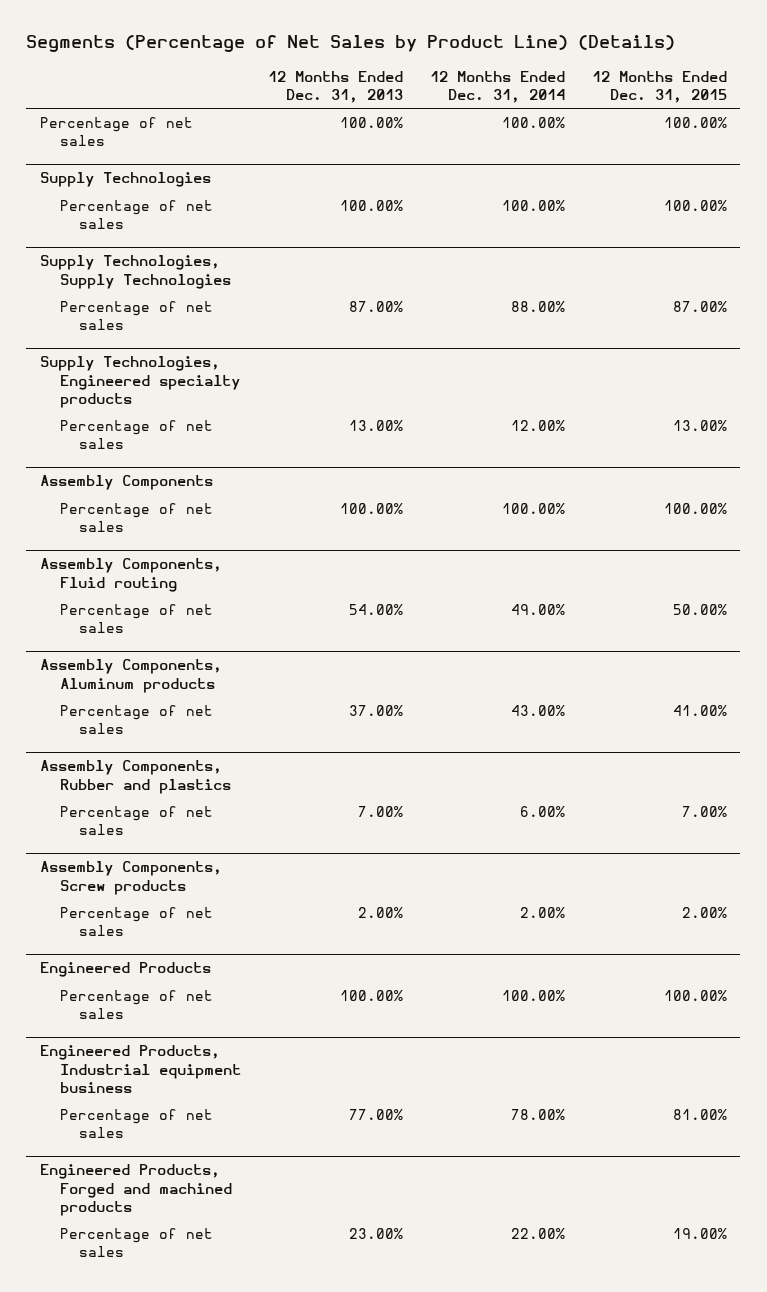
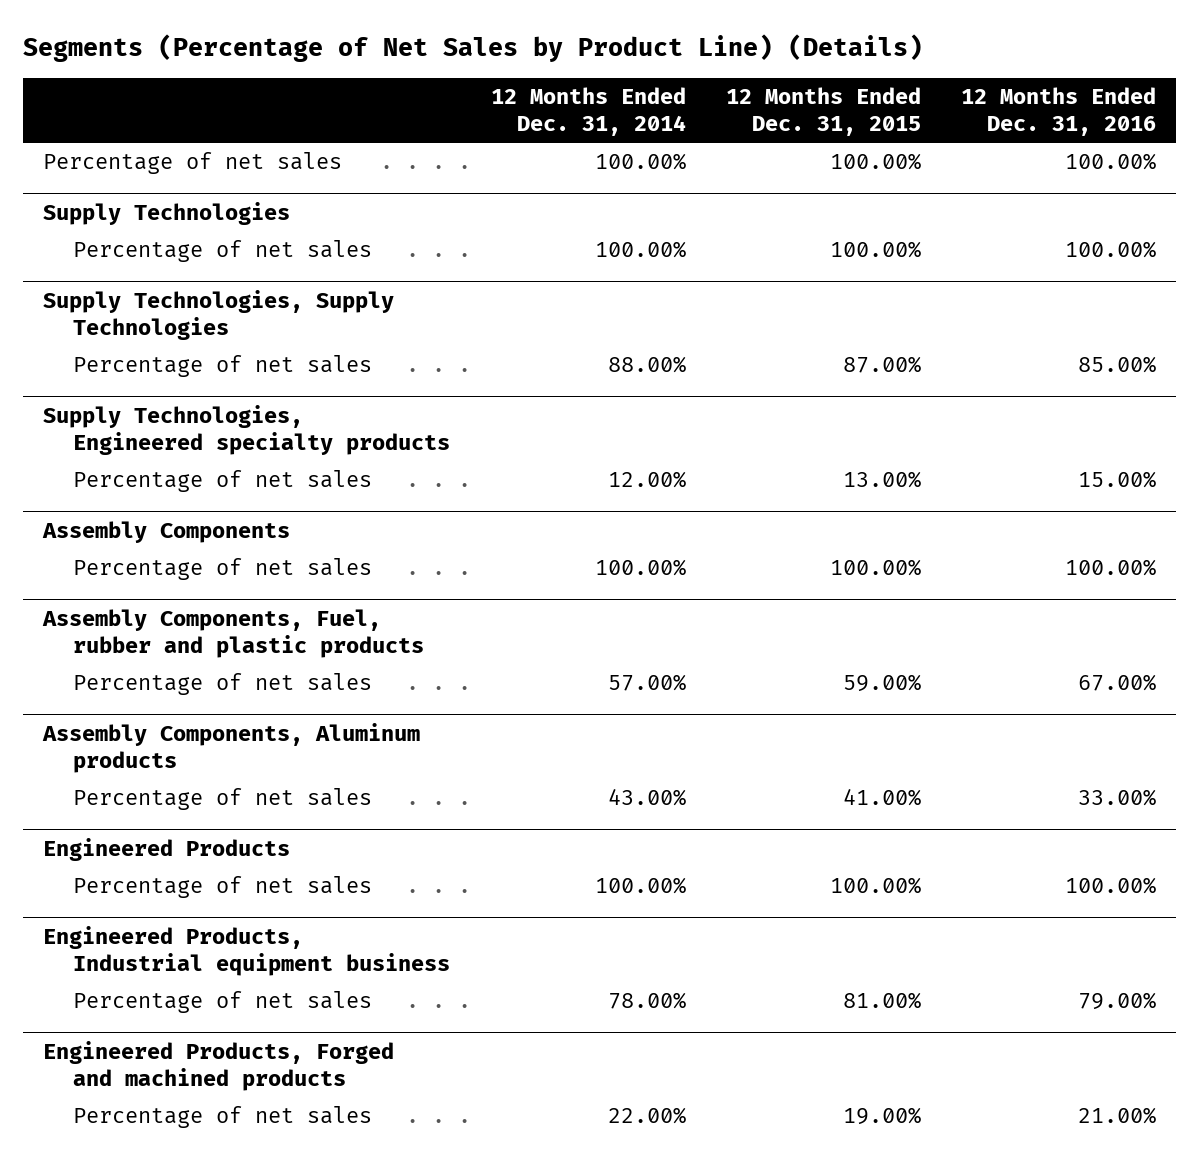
- | 12 Months Ended Dec. 31, 2013 | 12 Months Ended Dec. 31, 2014 | 12 Months Ended Dec. 31, 2015
+ | 12 Months Ended Dec. 31, 2014 | 12 Months Ended Dec. 31, 2015 | 12 Months Ended Dec. 31, 2016
- Assembly Components, Fluid routing
- Percentage of net sales | 54.00% | 49.00% | 50.00%
+ Assembly Components, Fuel, rubber and plastic products
+ Percentage of net sales | 57.00% | 59.00% | 67.00%
- Assembly Components, Rubber and plastics
- Percentage of net sales | 7.00% | 6.00% | 7.00%
- Assembly Components, Screw products
- Percentage of net sales | 2.00% | 2.00% | 2.00%

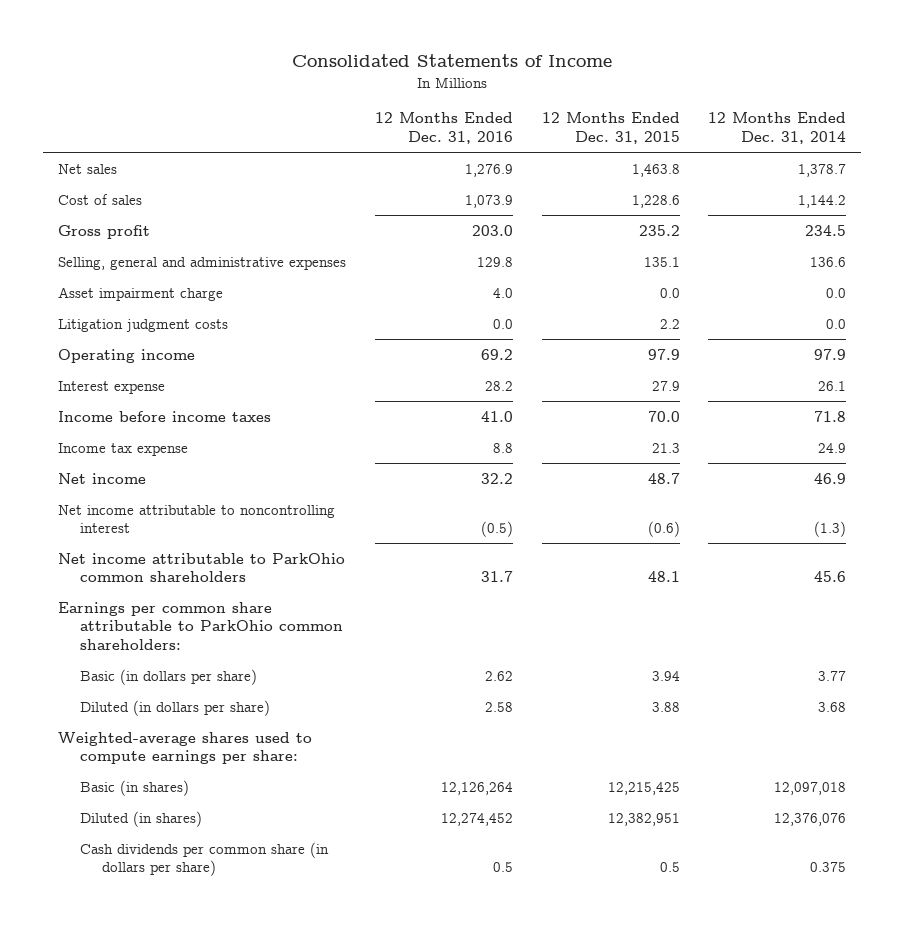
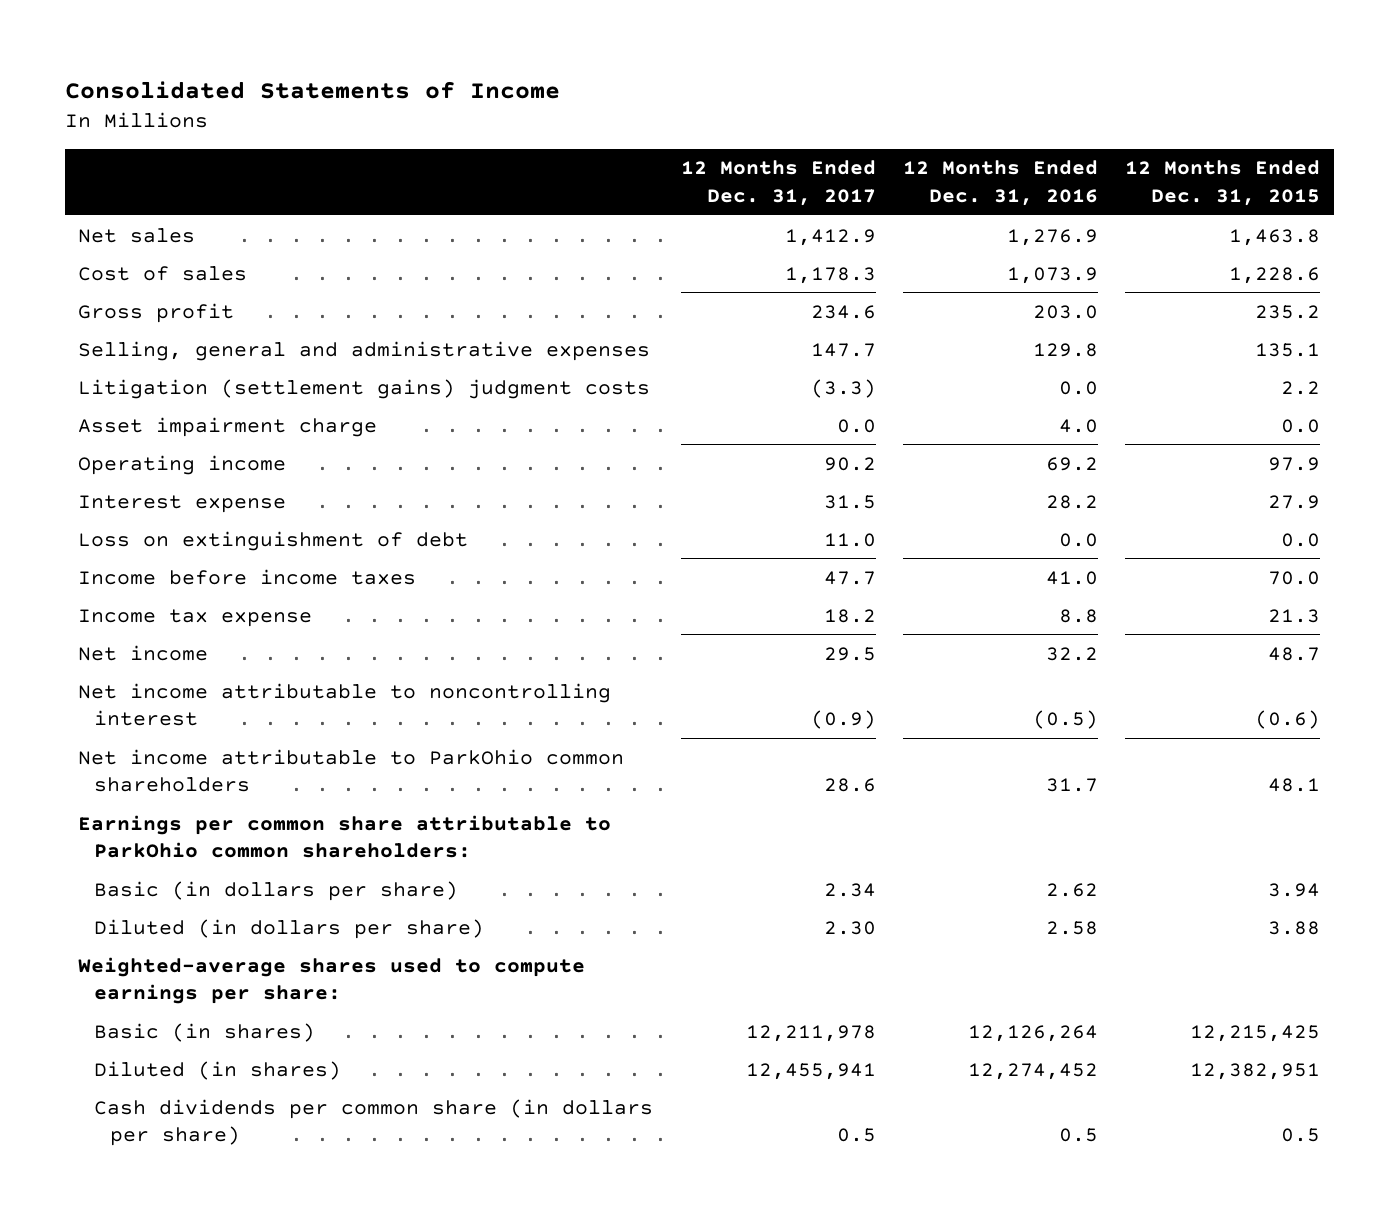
- | 12 Months Ended Dec. 31, 2016 | 12 Months Ended Dec. 31, 2015 | 12 Months Ended Dec. 31, 2014
+ | 12 Months Ended Dec. 31, 2017 | 12 Months Ended Dec. 31, 2016 | 12 Months Ended Dec. 31, 2015
+ Litigation (settlement gains) judgment costs | (3.3) | 0.0 | 2.2
- Litigation judgment costs | 0.0 | 2.2 | 0.0
+ Loss on extinguishment of debt | 11.0 | 0.0 | 0.0

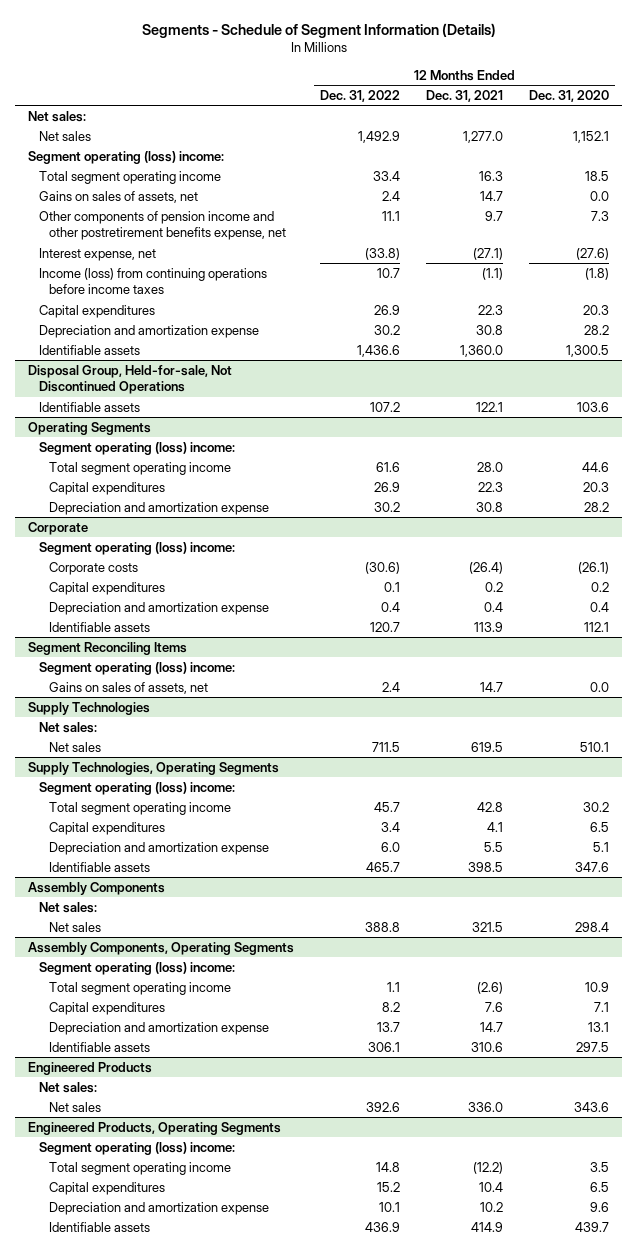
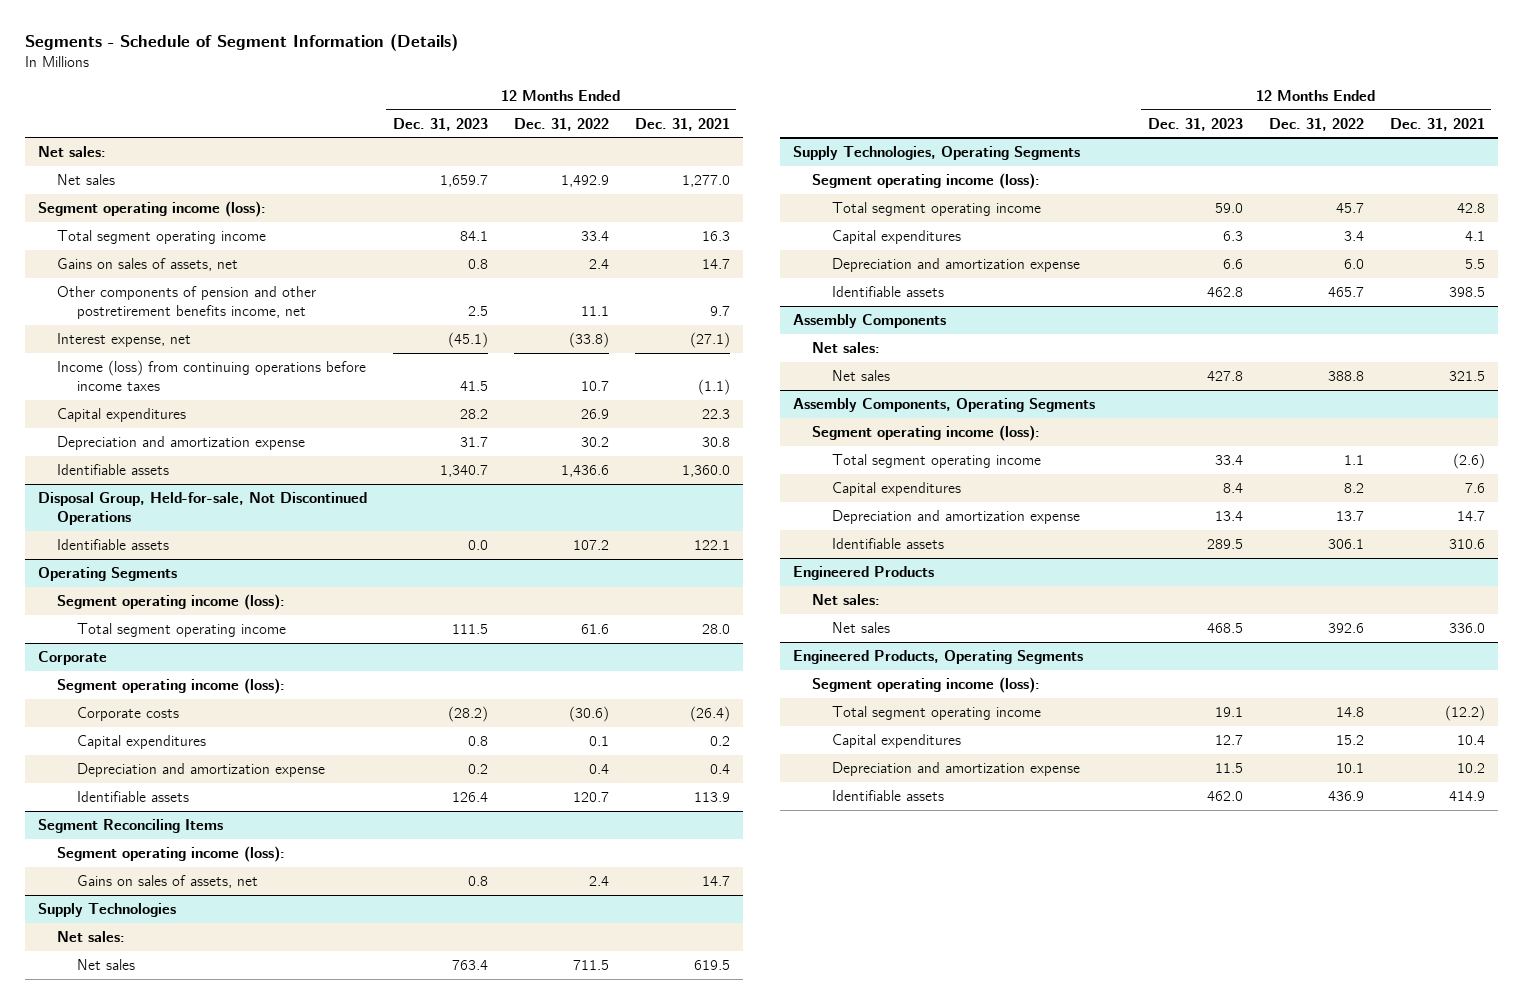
- | 12 Months Ended Dec. 31, 2022 | 12 Months Ended Dec. 31, 2021 | 12 Months Ended Dec. 31, 2020
+ | 12 Months Ended Dec. 31, 2023 | 12 Months Ended Dec. 31, 2022 | 12 Months Ended Dec. 31, 2021
- Segment operating (loss) income:
+ Segment operating income (loss):
- Other components of pension income and other postretirement benefits expense, net | 11.1 | 9.7 | 7.3
+ Other components of pension and other postretirement benefits income, net | 2.5 | 11.1 | 9.7
@ Operating Segments
- Segment operating (loss) income:
+ Segment operating income (loss):
- Capital expenditures | 26.9 | 22.3 | 20.3
- Depreciation and amortization expense | 30.2 | 30.8 | 28.2
@ Corporate
- Segment operating (loss) income:
+ Segment operating income (loss):
@ Segment Reconciling Items
- Segment operating (loss) income:
+ Segment operating income (loss):
@ Supply Technologies, Operating Segments
- Segment operating (loss) income:
+ Segment operating income (loss):
@ Assembly Components, Operating Segments
- Segment operating (loss) income:
+ Segment operating income (loss):
@ Engineered Products, Operating Segments
- Segment operating (loss) income:
+ Segment operating income (loss):

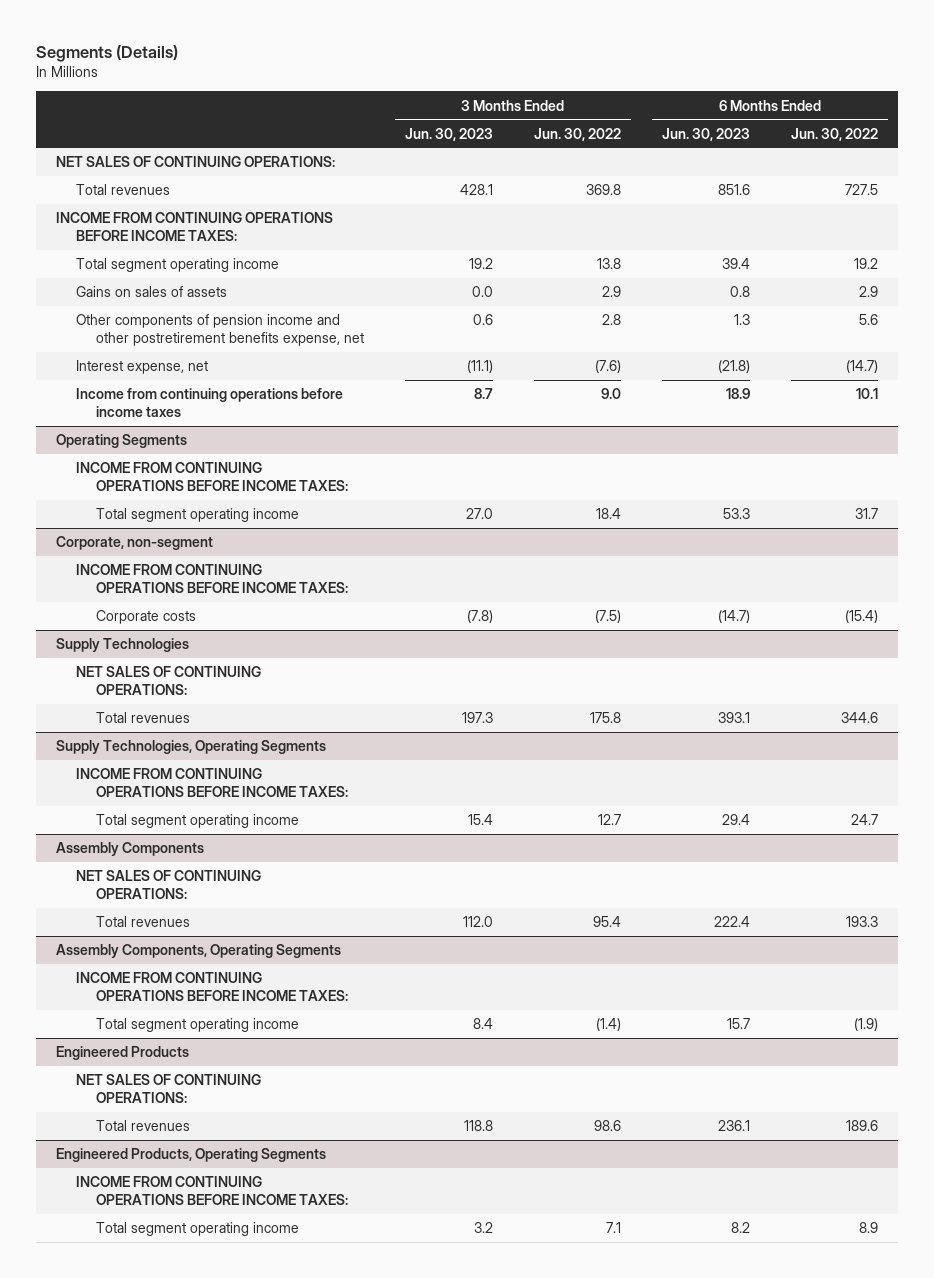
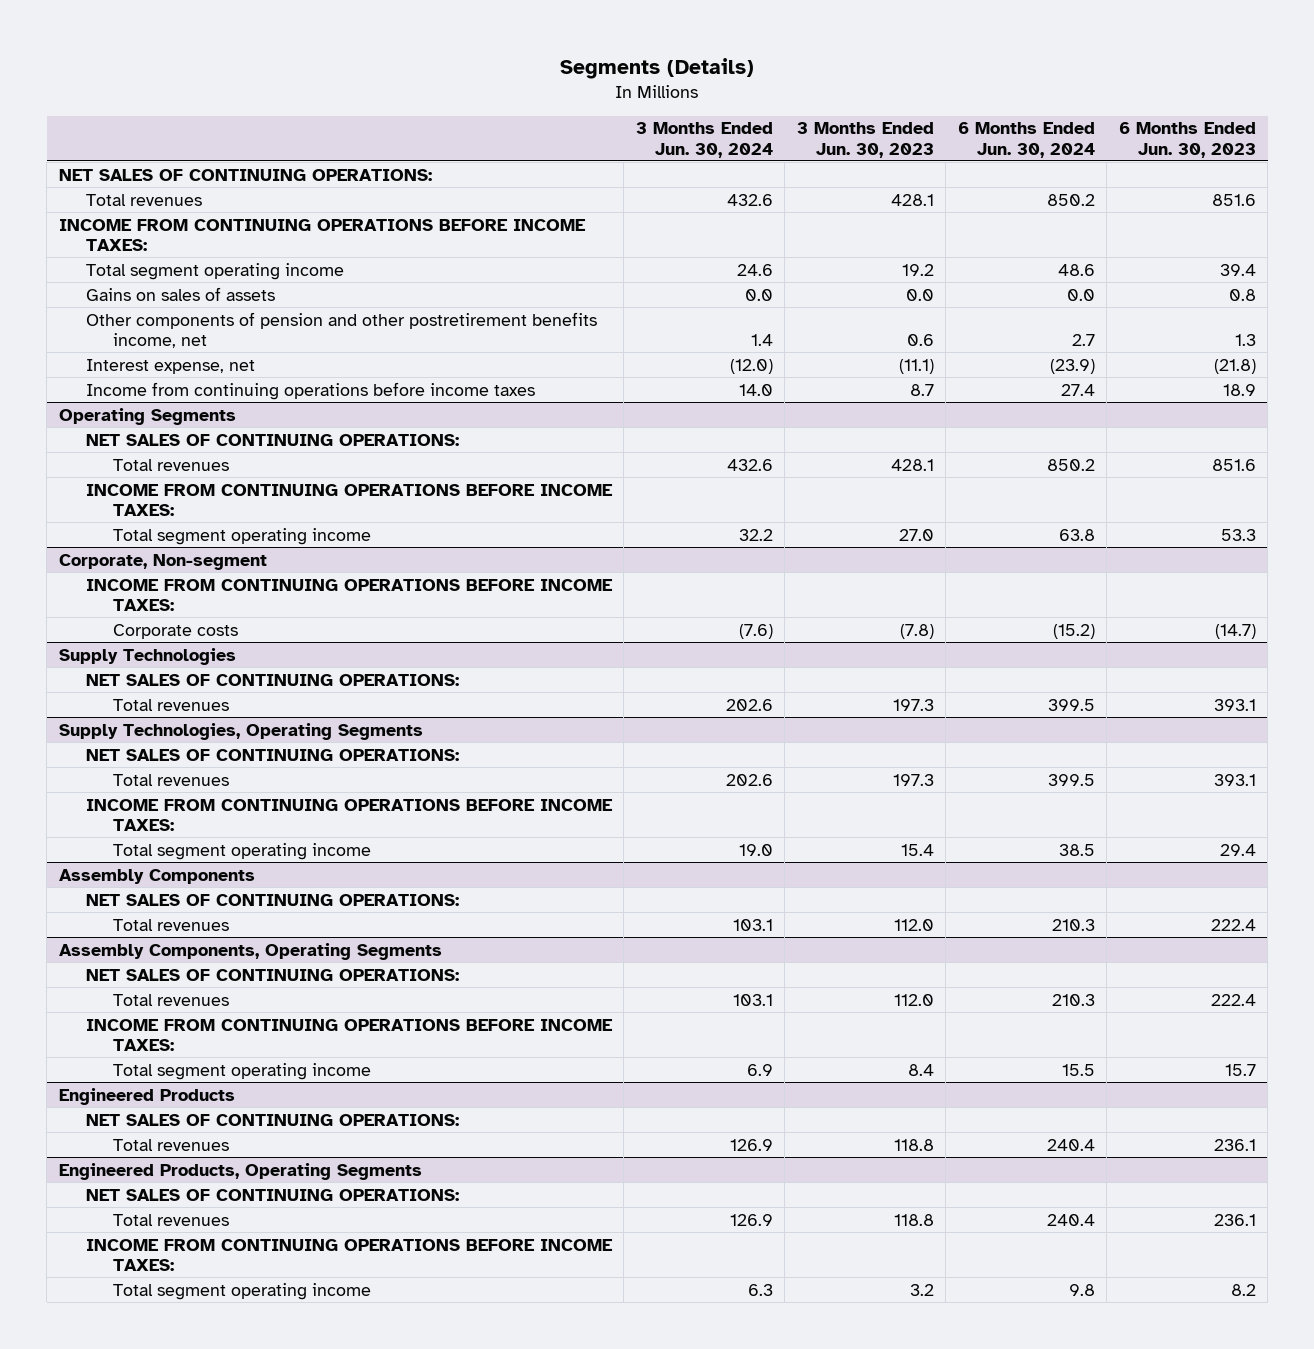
- | 3 Months Ended Jun. 30, 2023 | 3 Months Ended Jun. 30, 2022 | 6 Months Ended Jun. 30, 2023 | 6 Months Ended Jun. 30, 2022
+ | 3 Months Ended Jun. 30, 2024 | 3 Months Ended Jun. 30, 2023 | 6 Months Ended Jun. 30, 2024 | 6 Months Ended Jun. 30, 2023
- Other components of pension income and other postretirement benefits expense, net | 0.6 | 2.8 | 1.3 | 5.6
+ Other components of pension and other postretirement benefits income, net | 1.4 | 0.6 | 2.7 | 1.3
@ Operating Segments
+ NET SALES OF CONTINUING OPERATIONS:
+ Total revenues | 432.6 | 428.1 | 850.2 | 851.6
- Corporate, non-segment
+ Corporate, Non-segment
@ Supply Technologies, Operating Segments
+ NET SALES OF CONTINUING OPERATIONS:
+ Total revenues | 202.6 | 197.3 | 399.5 | 393.1
@ Assembly Components, Operating Segments
+ NET SALES OF CONTINUING OPERATIONS:
+ Total revenues | 103.1 | 112.0 | 210.3 | 222.4
@ Engineered Products, Operating Segments
+ NET SALES OF CONTINUING OPERATIONS:
+ Total revenues | 126.9 | 118.8 | 240.4 | 236.1

